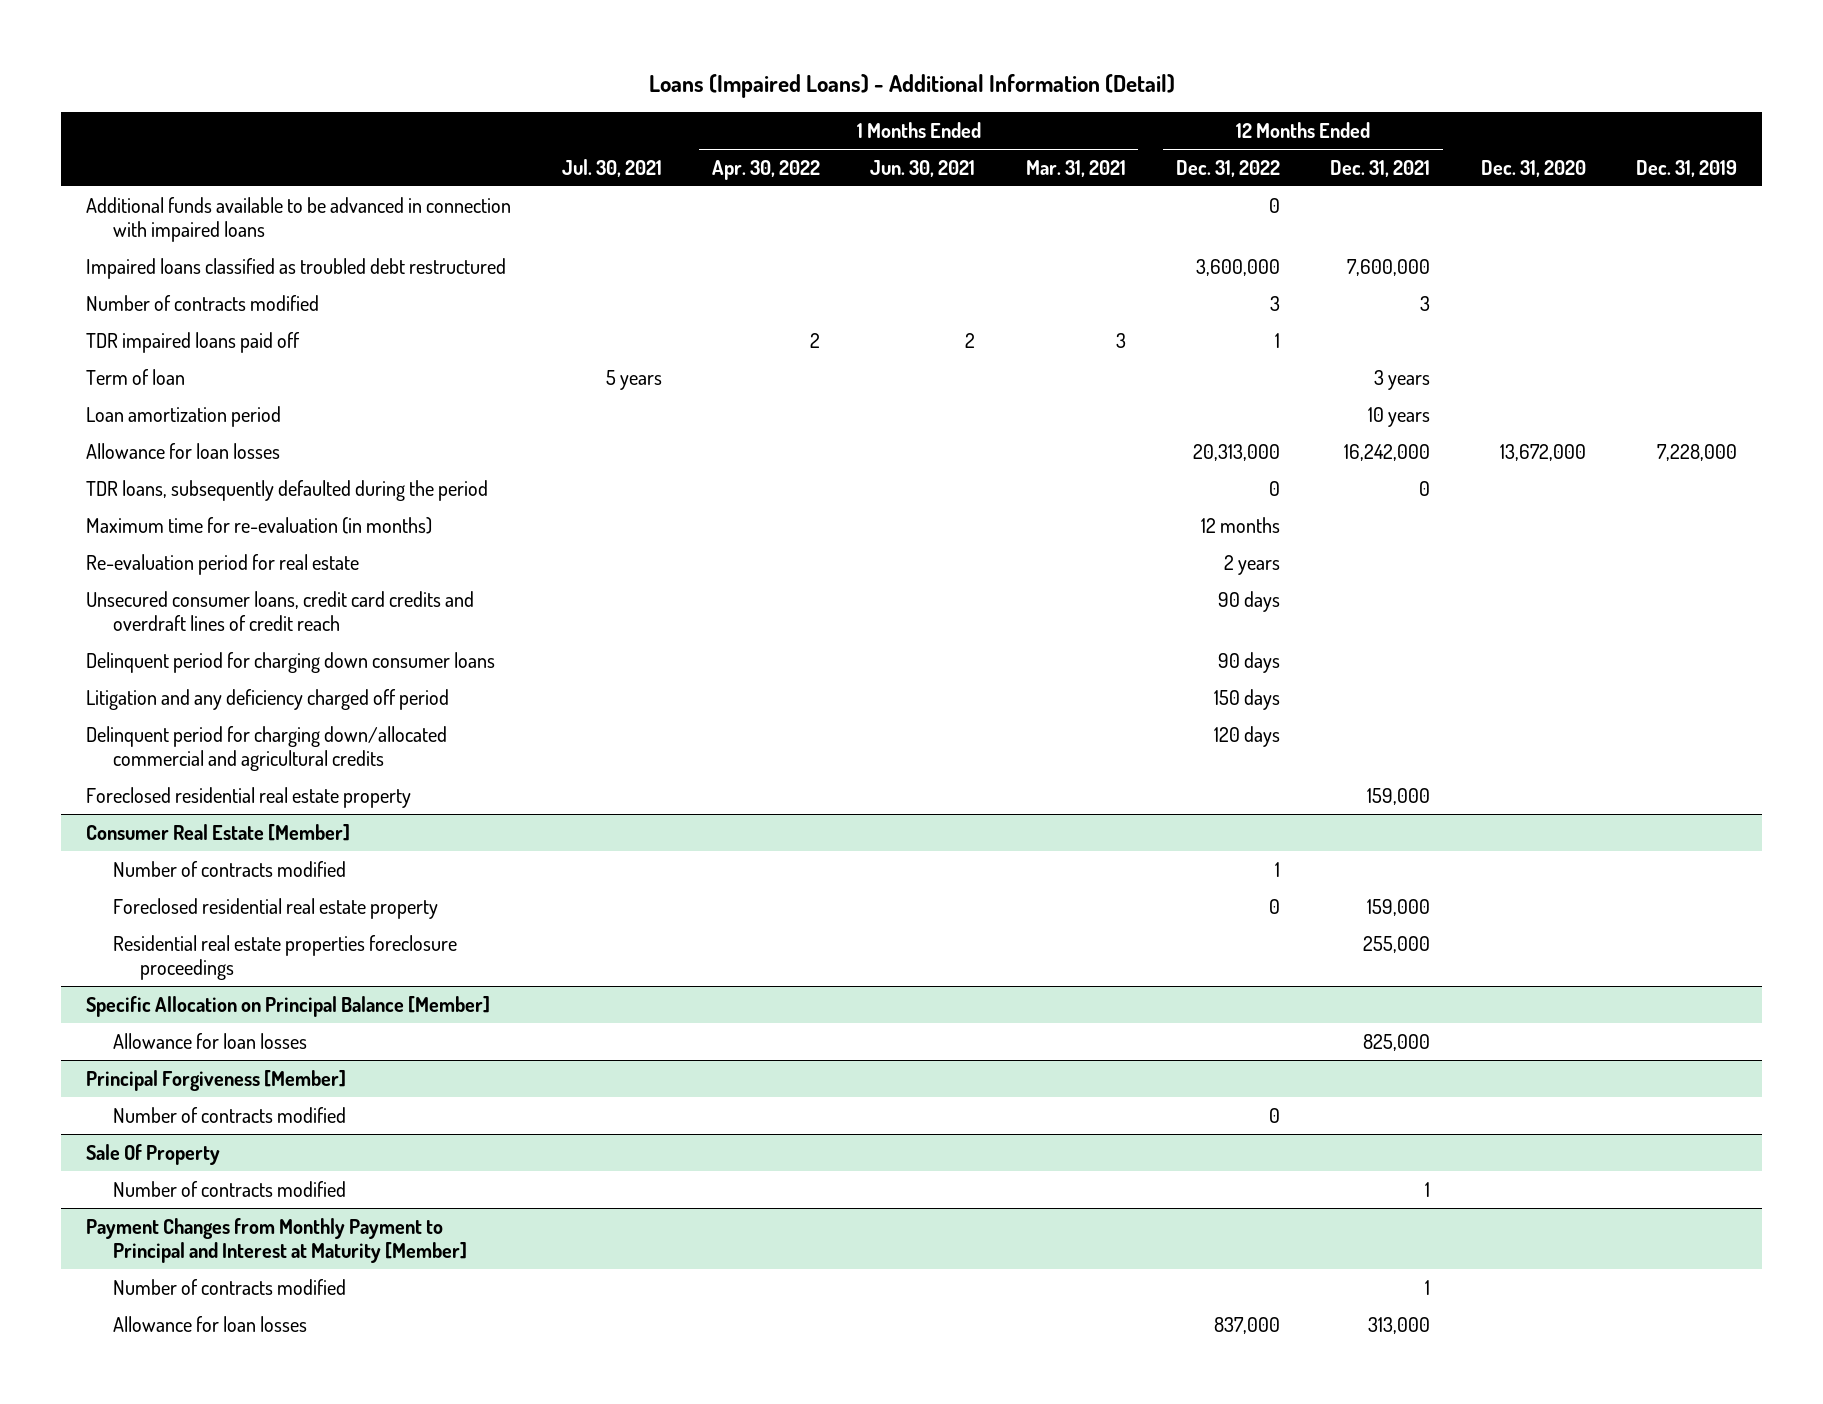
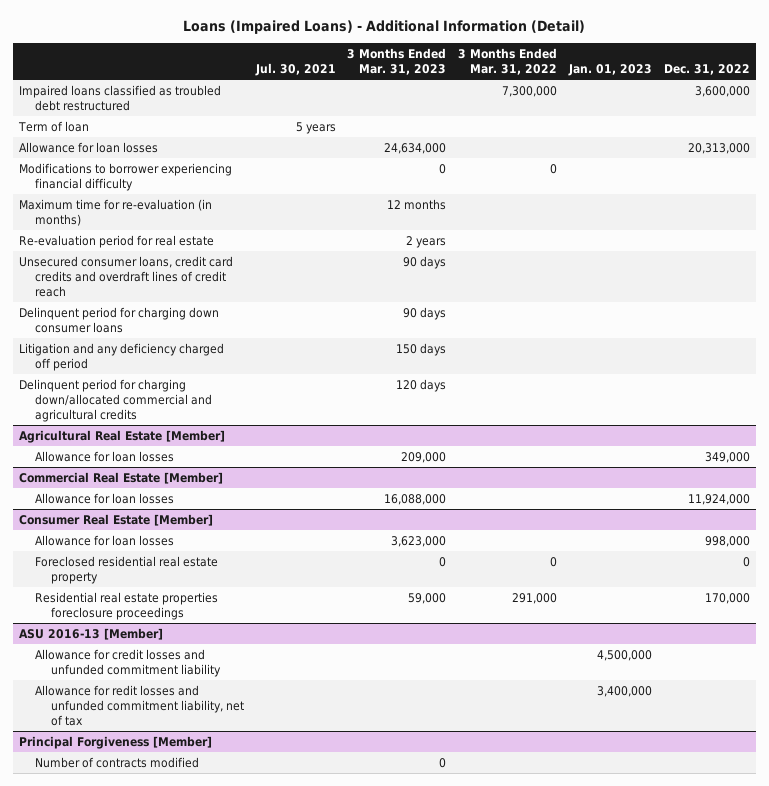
- | Jul. 30, 2021 | 1 Months Ended Apr. 30, 2022 | 1 Months Ended Jun. 30, 2021 | 1 Months Ended Mar. 31, 2021 | 12 Months Ended Dec. 31, 2022 | 12 Months Ended Dec. 31, 2021 | Dec. 31, 2020 | Dec. 31, 2019
+ | Jul. 30, 2021 | 3 Months Ended Mar. 31, 2023 | 3 Months Ended Mar. 31, 2022 | Jan. 01, 2023 | Dec. 31, 2022
- Additional funds available to be advanced in connection with impaired loans | | | | | 0 | | |
- Number of contracts modified | | | | | 3 | 3 | |
- TDR impaired loans paid off | | 2 | 2 | 3 | 1 | | |
- Loan amortization period | | | | | | 10 years | |
- TDR loans, subsequently defaulted during the period | | | | | 0 | 0 | |
+ Modifications to borrower experiencing financial difficulty | | 0 | 0 | |
- Foreclosed residential real estate property | | | | | | 159,000 | |
+ Agricultural Real Estate [Member]
+ Allowance for loan losses | | 209,000 | | | 349,000
+ Commercial Real Estate [Member]
+ Allowance for loan losses | | 16,088,000 | | | 11,924,000
@ Consumer Real Estate [Member]
- Number of contracts modified | | | | | 1 | | |
+ Allowance for loan losses | | 3,623,000 | | | 998,000
- Specific Allocation on Principal Balance [Member]
- Allowance for loan losses | | | | | | 825,000 | |
+ ASU 2016-13 [Member]
+ Allowance for credit losses and unfunded commitment liability | | | | 4,500,000 |
+ Allowance for redit losses and unfunded commitment liability, net of tax | | | | 3,400,000 |
- Sale Of Property
- Number of contracts modified | | | | | | 1 | |
- Payment Changes from Monthly Payment to Principal and Interest at Maturity [Member]
- Number of contracts modified | | | | | | 1 | |
- Allowance for loan losses | | | | | 837,000 | 313,000 | |

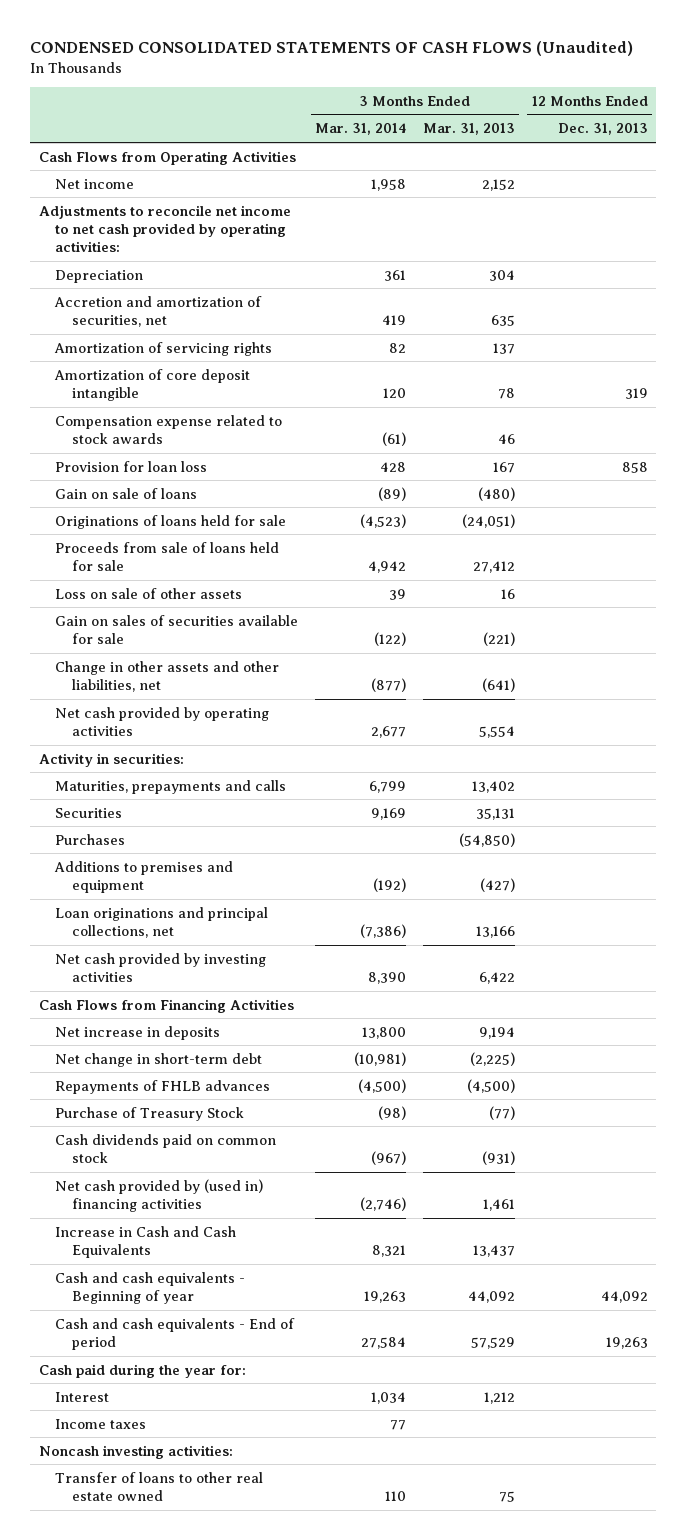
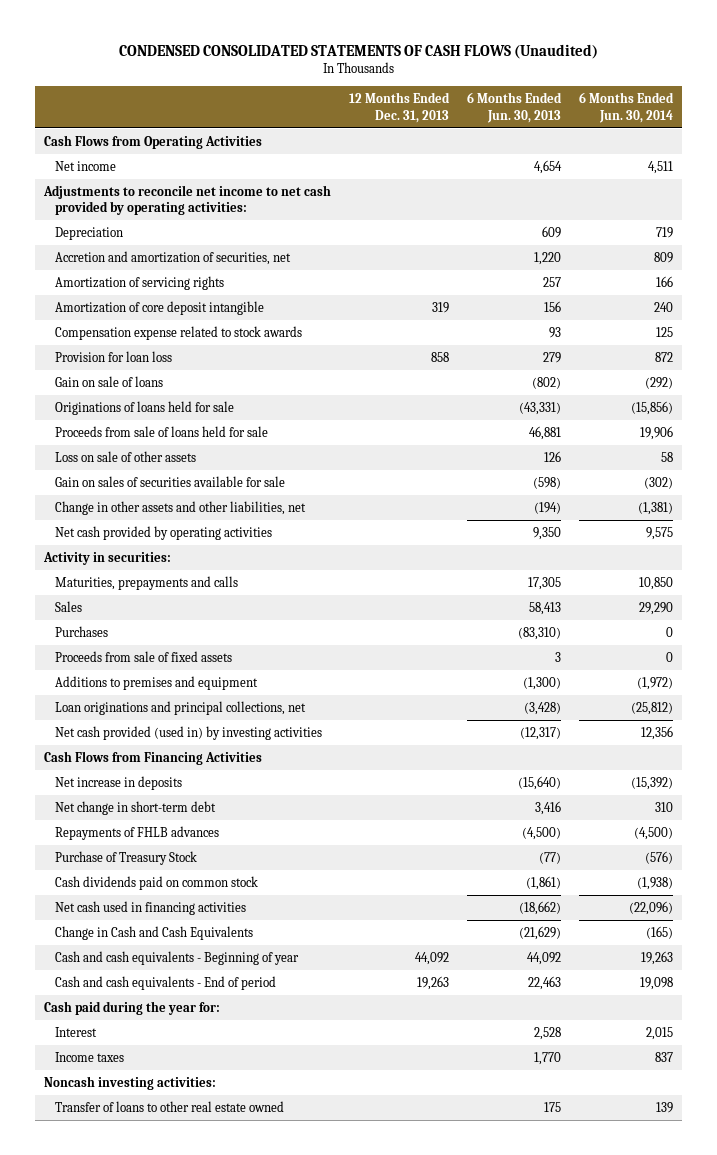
- | 3 Months Ended Mar. 31, 2014 | 3 Months Ended Mar. 31, 2013 | 12 Months Ended Dec. 31, 2013
+ | 12 Months Ended Dec. 31, 2013 | 6 Months Ended Jun. 30, 2013 | 6 Months Ended Jun. 30, 2014
- Securities | 9,169 | 35,131 |
+ Sales | | 58,413 | 29,290
+ Proceeds from sale of fixed assets | | 3 | 0
- Net cash provided by investing activities | 8,390 | 6,422 |
+ Net cash provided (used in) by investing activities | | (12,317) | 12,356
- Net cash provided by (used in) financing activities | (2,746) | 1,461 |
- Increase in Cash and Cash Equivalents | 8,321 | 13,437 |
+ Net cash used in financing activities | | (18,662) | (22,096)
+ Change in Cash and Cash Equivalents | | (21,629) | (165)

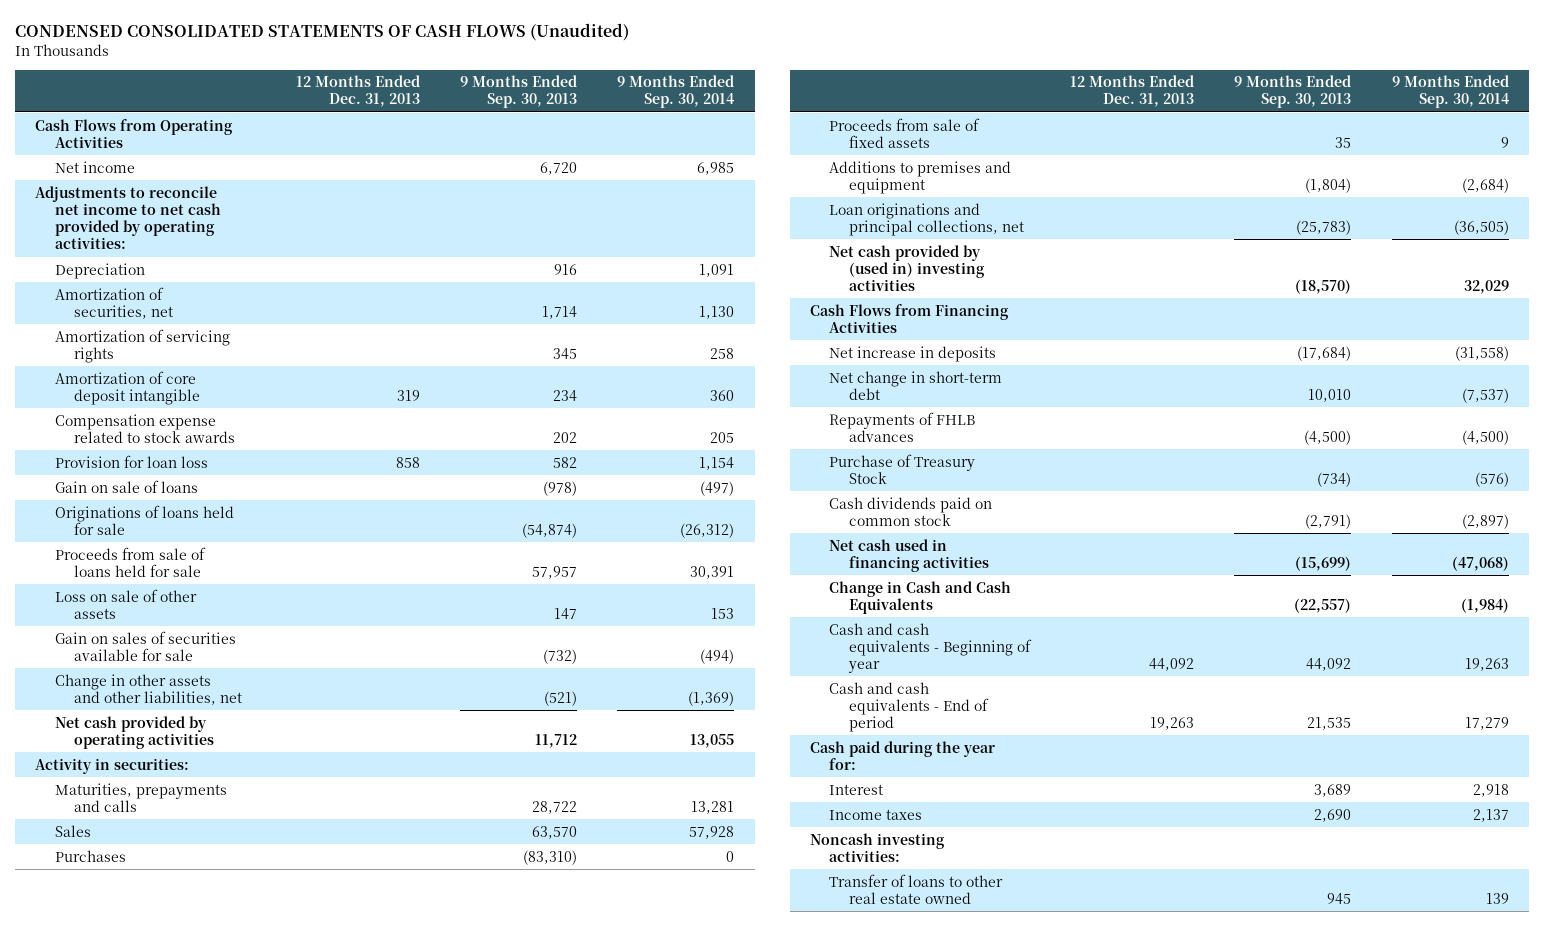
- | 12 Months Ended Dec. 31, 2013 | 6 Months Ended Jun. 30, 2013 | 6 Months Ended Jun. 30, 2014
+ | 12 Months Ended Dec. 31, 2013 | 9 Months Ended Sep. 30, 2013 | 9 Months Ended Sep. 30, 2014
- Accretion and amortization of securities, net | | 1,220 | 809
+ Amortization of securities, net | | 1,714 | 1,130
- Net cash provided (used in) by investing activities | | (12,317) | 12,356
+ Net cash provided by (used in) investing activities | | (18,570) | 32,029

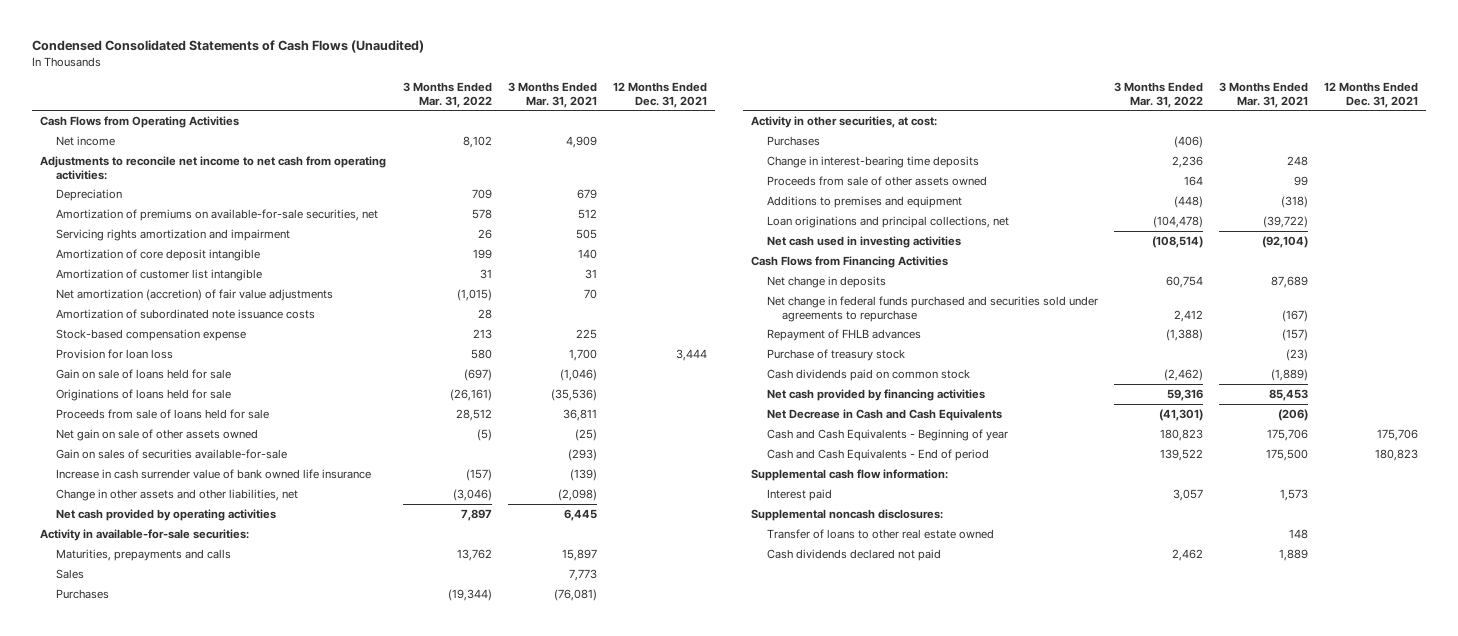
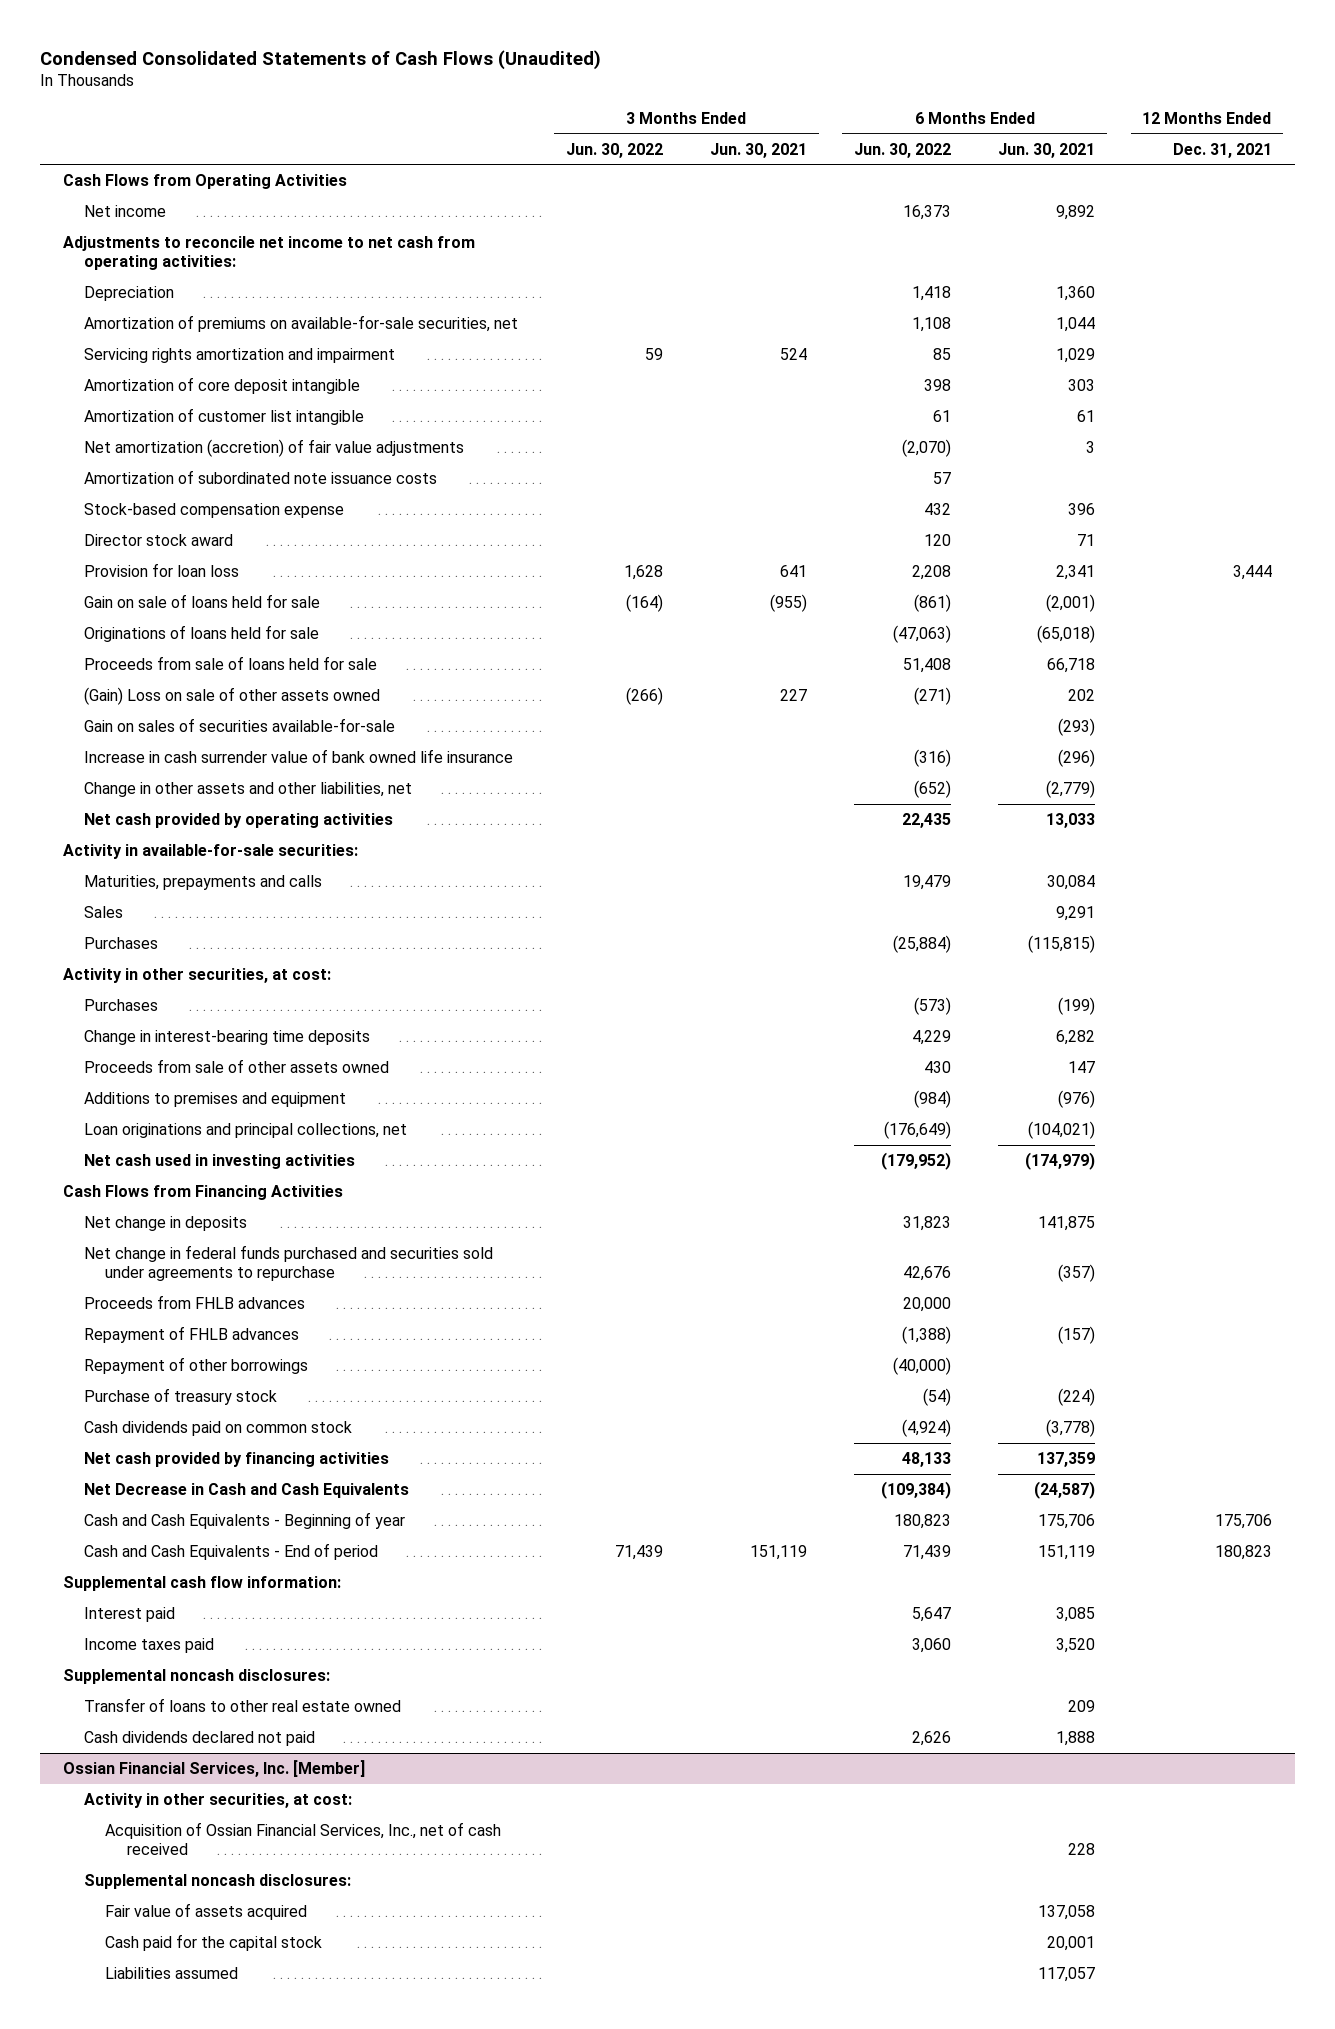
- | 3 Months Ended Mar. 31, 2022 | 3 Months Ended Mar. 31, 2021 | 12 Months Ended Dec. 31, 2021
+ | 3 Months Ended Jun. 30, 2022 | 3 Months Ended Jun. 30, 2021 | 6 Months Ended Jun. 30, 2022 | 6 Months Ended Jun. 30, 2021 | 12 Months Ended Dec. 31, 2021
+ Director stock award | | | 120 | 71 |
- Net gain on sale of other assets owned | (5) | (25) |
+ (Gain) Loss on sale of other assets owned | (266) | 227 | (271) | 202 |
+ Proceeds from FHLB advances | | | 20,000 | |
+ Repayment of other borrowings | | | (40,000) | |
+ Income taxes paid | | | 3,060 | 3,520 |
+ Ossian Financial Services, Inc. [Member]
+ Activity in other securities, at cost:
+ Acquisition of Ossian Financial Services, Inc., net of cash received | | | | 228 |
+ Supplemental noncash disclosures:
+ Fair value of assets acquired | | | | 137,058 |
+ Cash paid for the capital stock | | | | 20,001 |
+ Liabilities assumed | | | | 117,057 |

